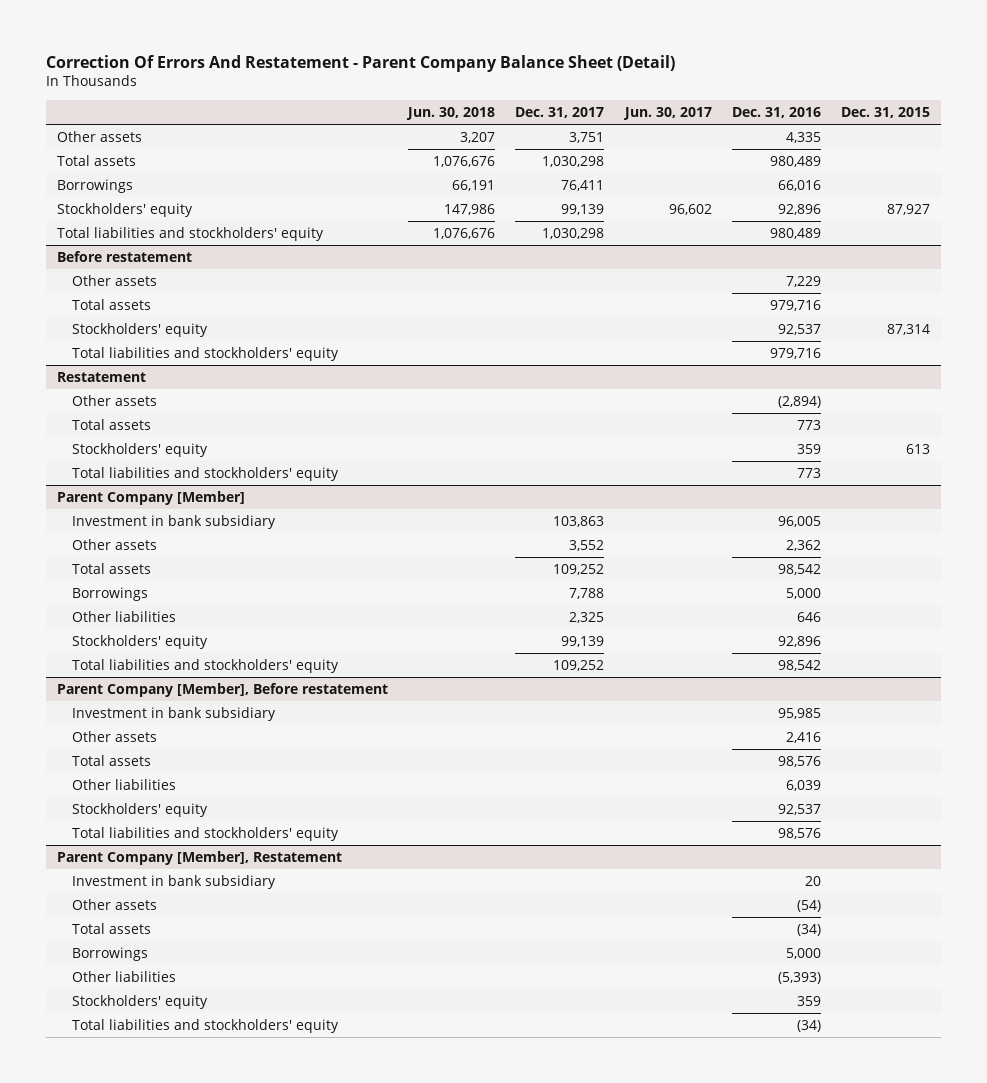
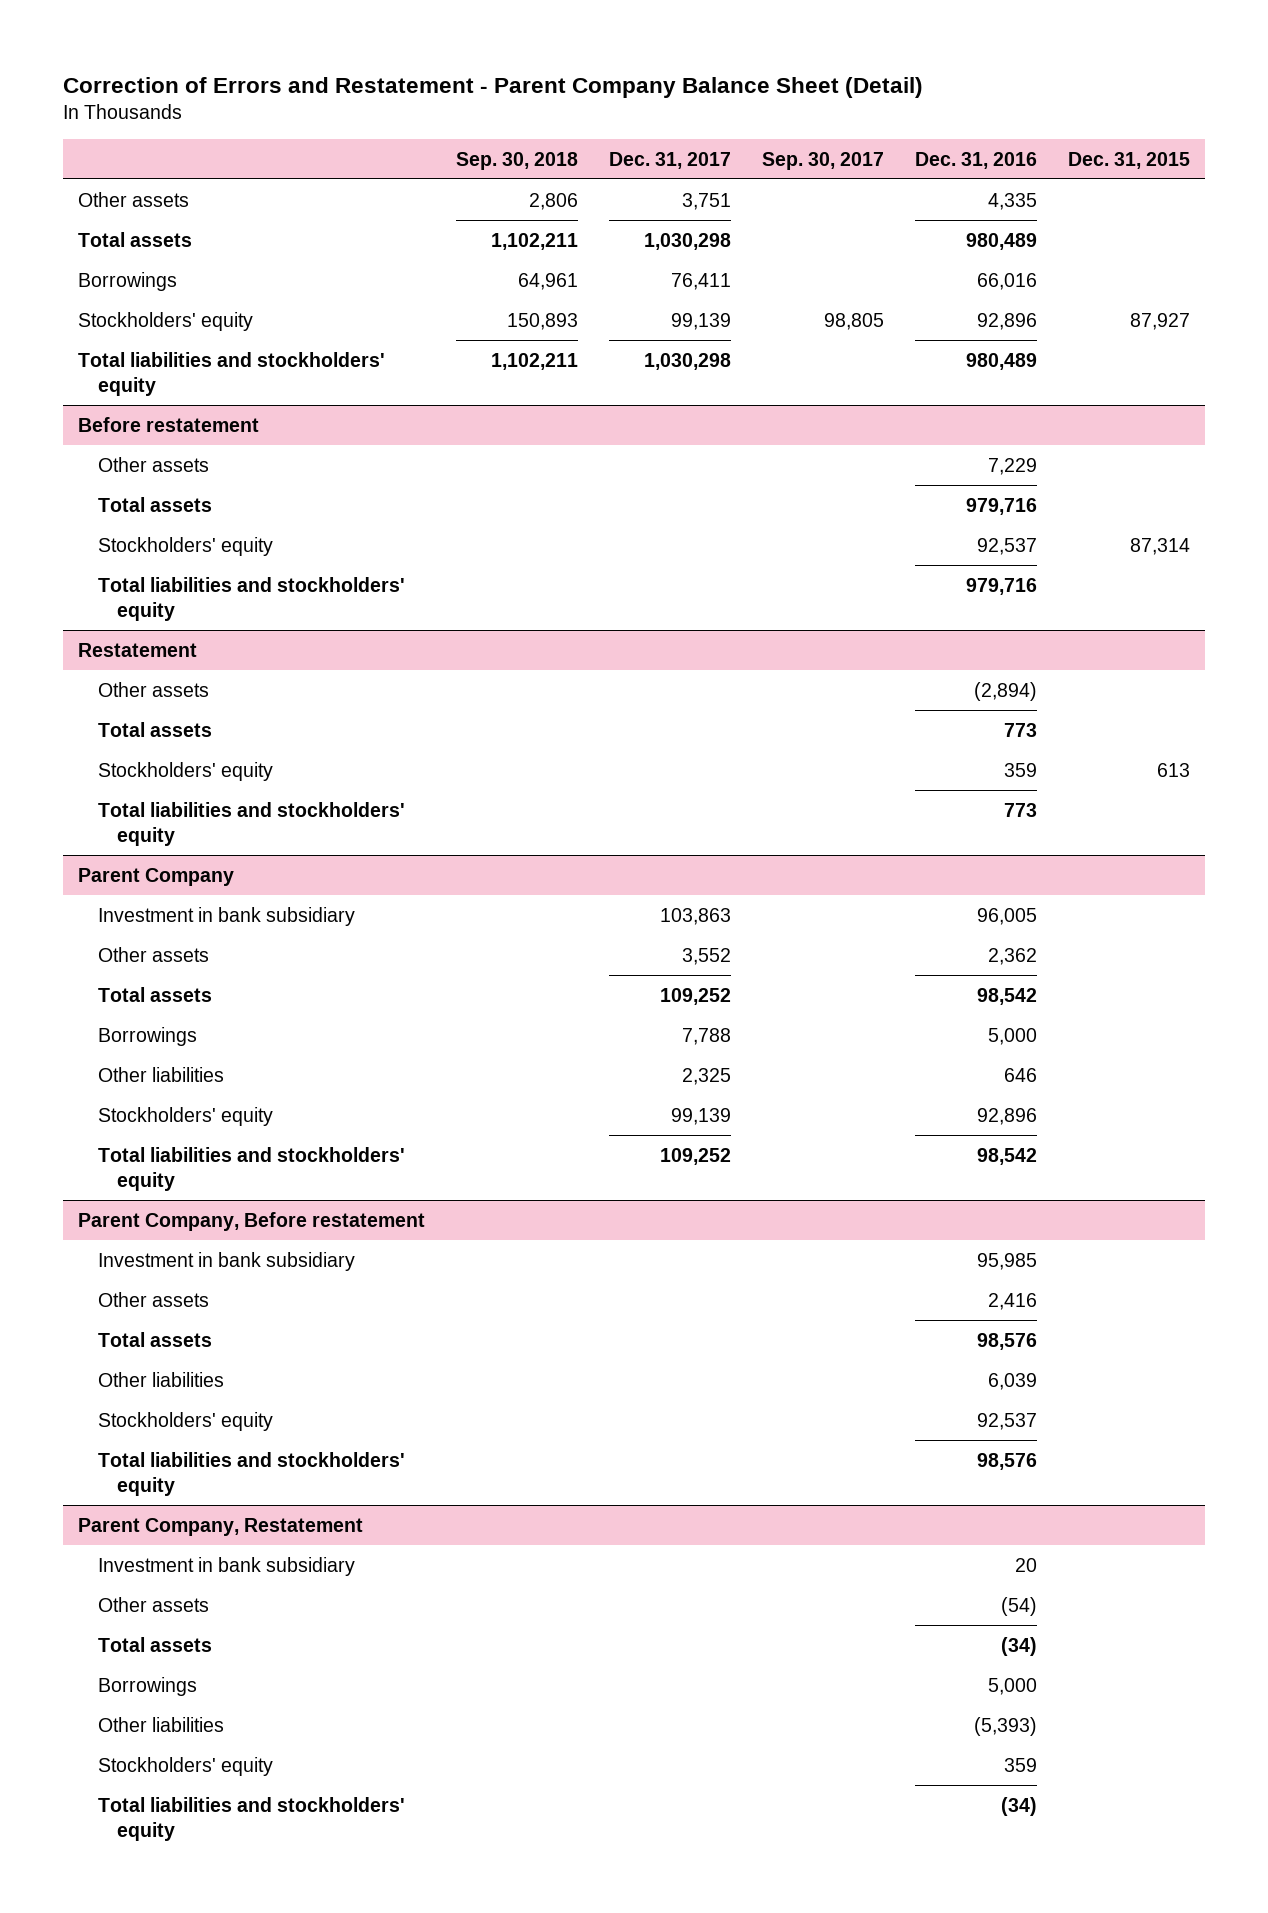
- Correction Of Errors And Restatement - Parent Company Balance Sheet (Detail)
+ Correction of Errors and Restatement - Parent Company Balance Sheet (Detail)
- | Jun. 30, 2018 | Dec. 31, 2017 | Jun. 30, 2017 | Dec. 31, 2016 | Dec. 31, 2015
+ | Sep. 30, 2018 | Dec. 31, 2017 | Sep. 30, 2017 | Dec. 31, 2016 | Dec. 31, 2015
- Parent Company [Member]
+ Parent Company
- Parent Company [Member], Before restatement
+ Parent Company, Before restatement
- Parent Company [Member], Restatement
+ Parent Company, Restatement

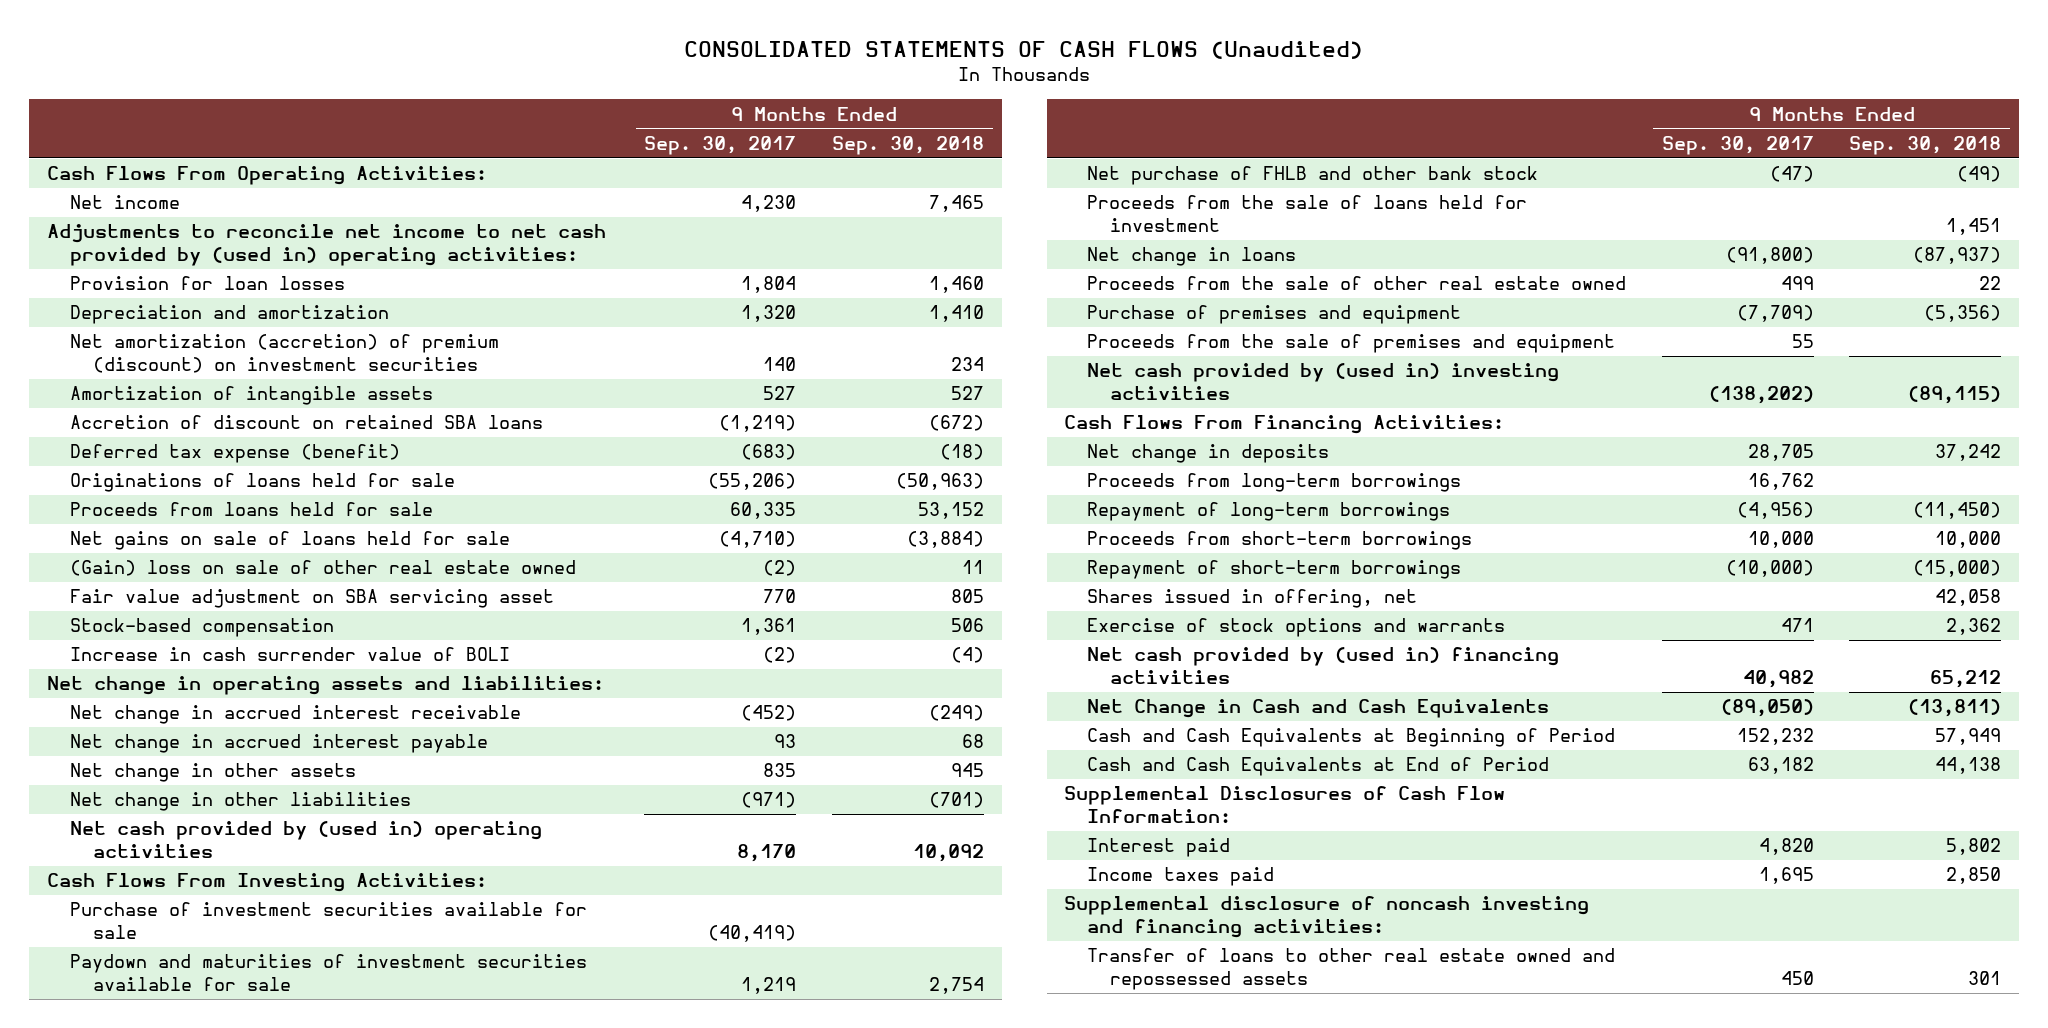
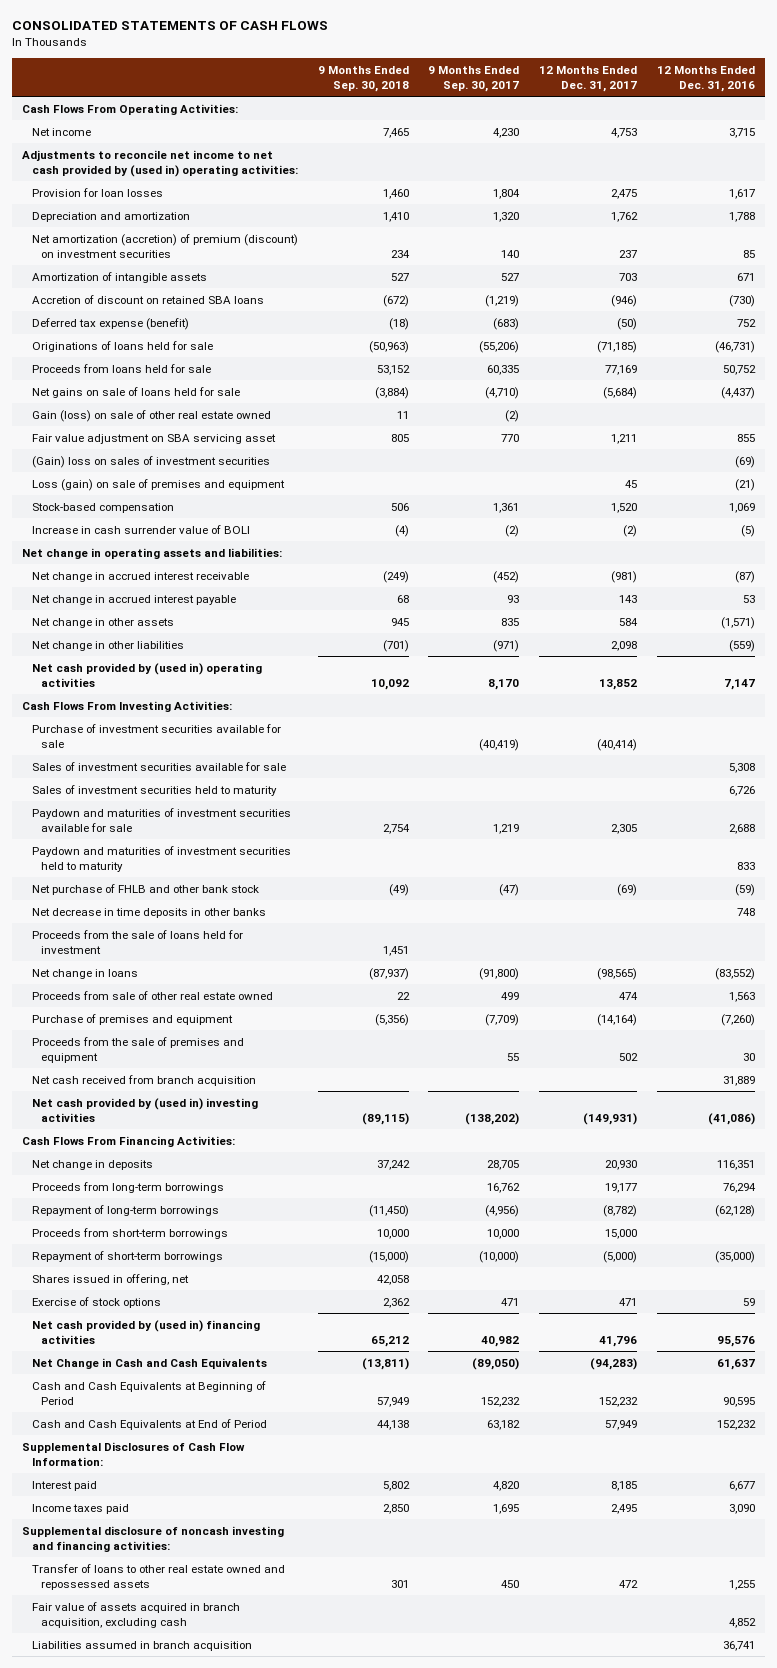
- CONSOLIDATED STATEMENTS OF CASH FLOWS (Unaudited)
+ CONSOLIDATED STATEMENTS OF CASH FLOWS
- | 9 Months Ended Sep. 30, 2017 | 9 Months Ended Sep. 30, 2018
+ | 9 Months Ended Sep. 30, 2018 | 9 Months Ended Sep. 30, 2017 | 12 Months Ended Dec. 31, 2017 | 12 Months Ended Dec. 31, 2016
- (Gain) loss on sale of other real estate owned | (2) | 11
+ Gain (loss) on sale of other real estate owned | 11 | (2) | |
+ (Gain) loss on sales of investment securities | | | | (69)
+ Loss (gain) on sale of premises and equipment | | | 45 | (21)
+ Sales of investment securities available for sale | | | | 5,308
+ Sales of investment securities held to maturity | | | | 6,726
+ Paydown and maturities of investment securities held to maturity | | | | 833
+ Net decrease in time deposits in other banks | | | | 748
- Proceeds from the sale of other real estate owned | 499 | 22
+ Proceeds from sale of other real estate owned | 22 | 499 | 474 | 1,563
+ Net cash received from branch acquisition | | | | 31,889
- Exercise of stock options and warrants | 471 | 2,362
+ Exercise of stock options | 2,362 | 471 | 471 | 59
+ Fair value of assets acquired in branch acquisition, excluding cash | | | | 4,852
+ Liabilities assumed in branch acquisition | | | | 36,741

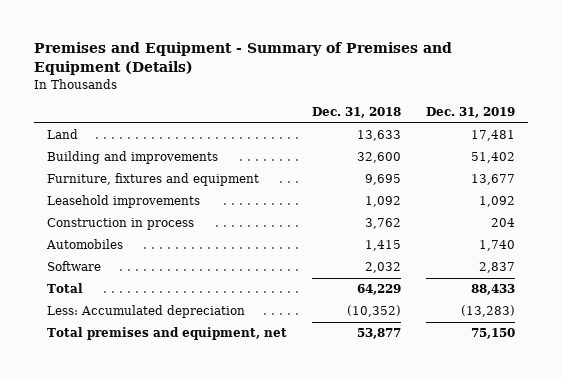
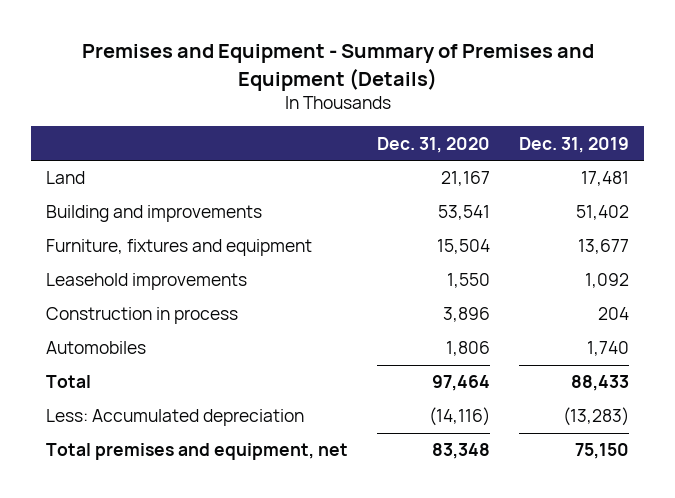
- | Dec. 31, 2018 | Dec. 31, 2019
+ | Dec. 31, 2020 | Dec. 31, 2019
- Software | 2,032 | 2,837

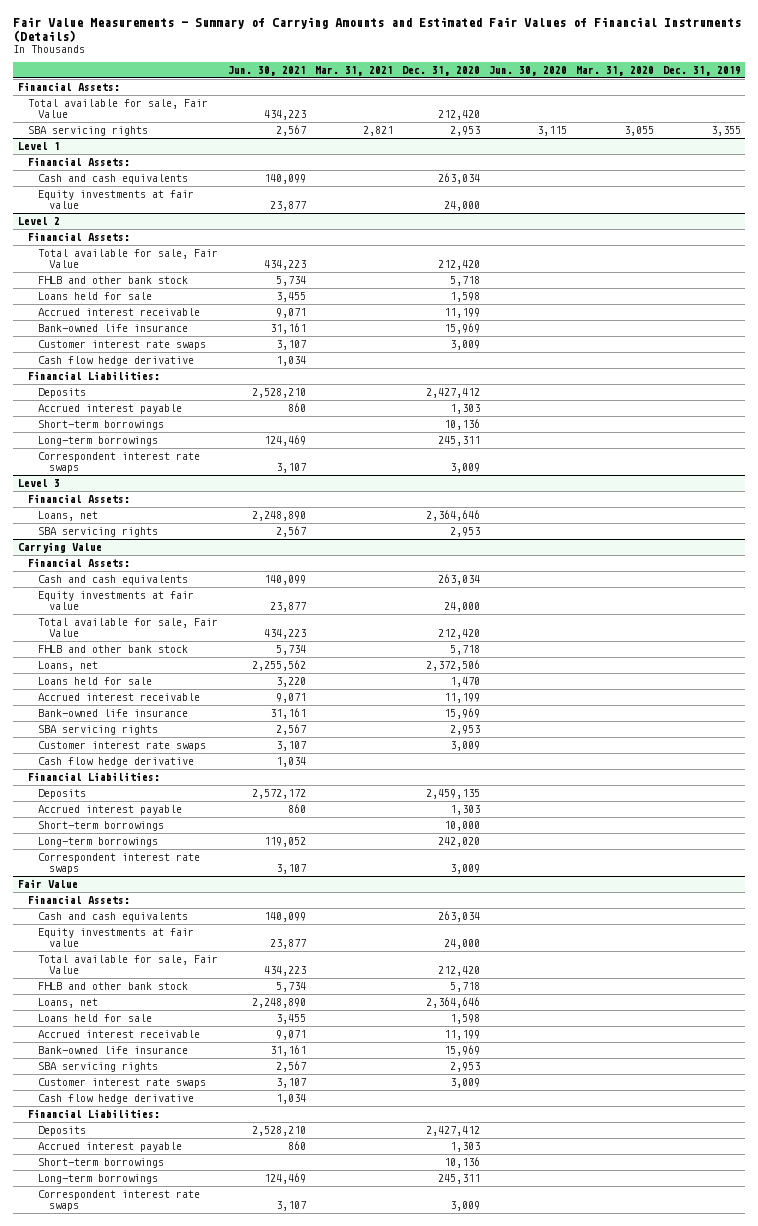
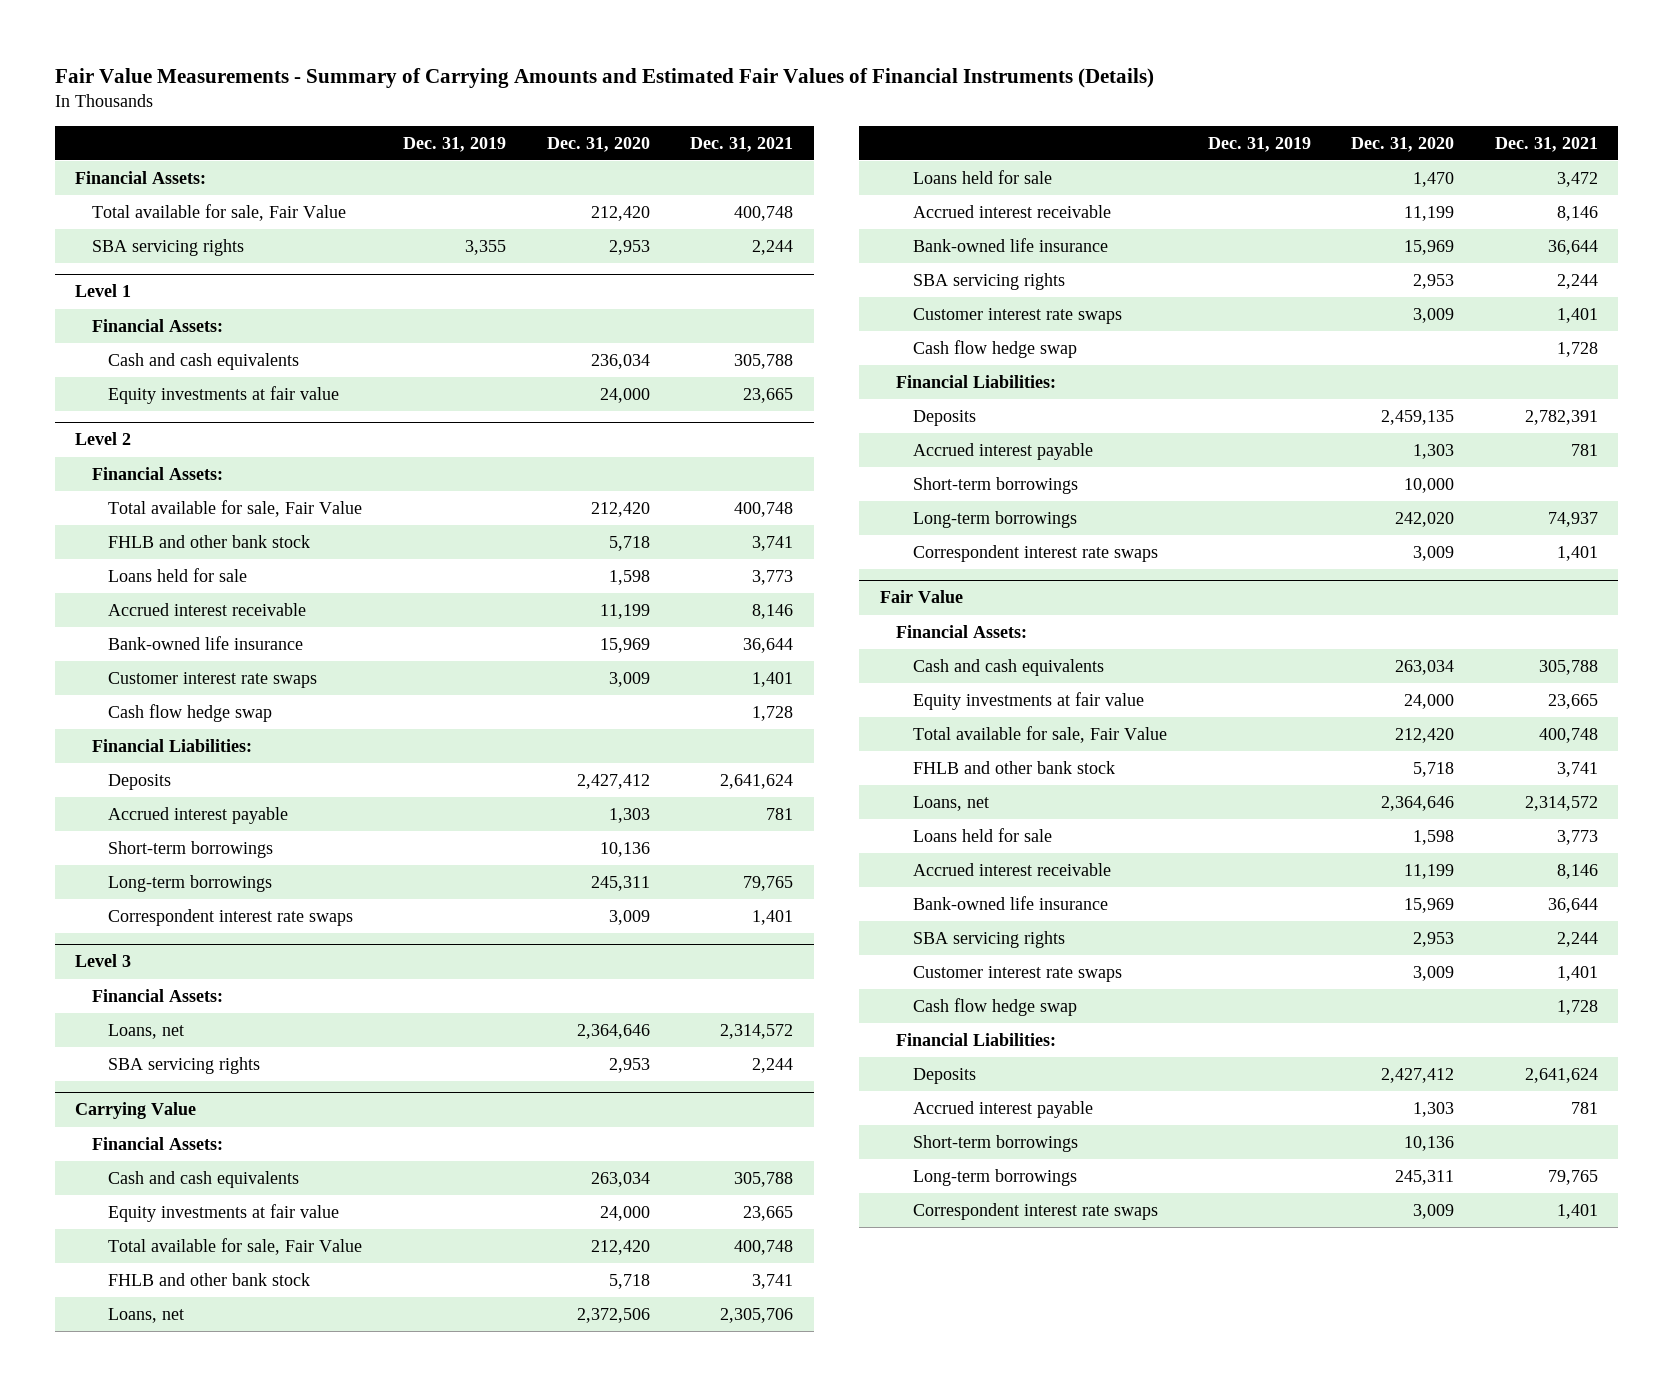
- | Jun. 30, 2021 | Mar. 31, 2021 | Dec. 31, 2020 | Jun. 30, 2020 | Mar. 31, 2020 | Dec. 31, 2019
+ | Dec. 31, 2019 | Dec. 31, 2020 | Dec. 31, 2021
@ Level 1
- Cash and cash equivalents | 140,099 | | 263,034 | | |
+ Cash and cash equivalents | | 236,034 | 305,788
@ Level 2
- Cash flow hedge derivative | 1,034 | | | | |
+ Cash flow hedge swap | | | 1,728
@ Carrying Value
- Cash flow hedge derivative | 1,034 | | | | |
+ Cash flow hedge swap | | | 1,728
@ Fair Value
- Cash flow hedge derivative | 1,034 | | | | |
+ Cash flow hedge swap | | | 1,728

